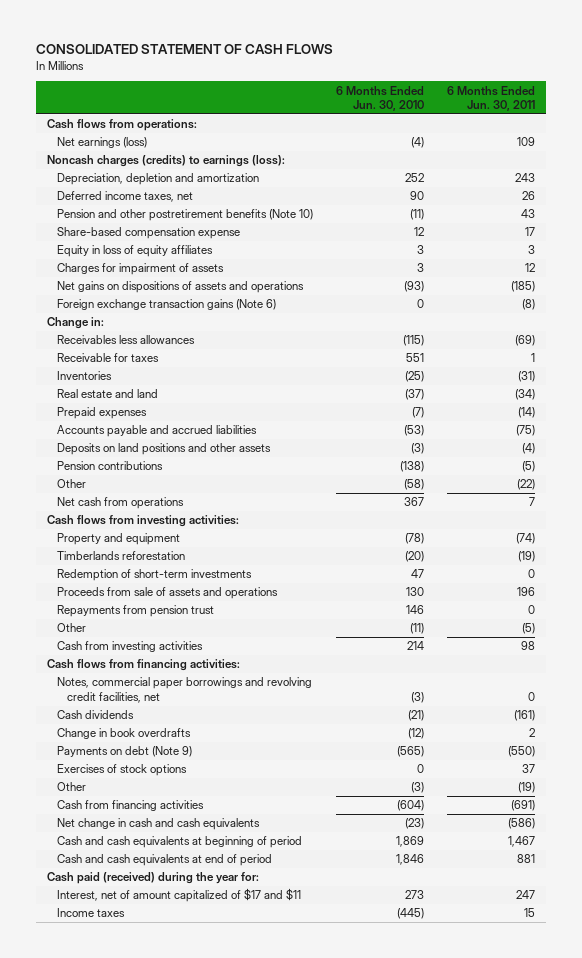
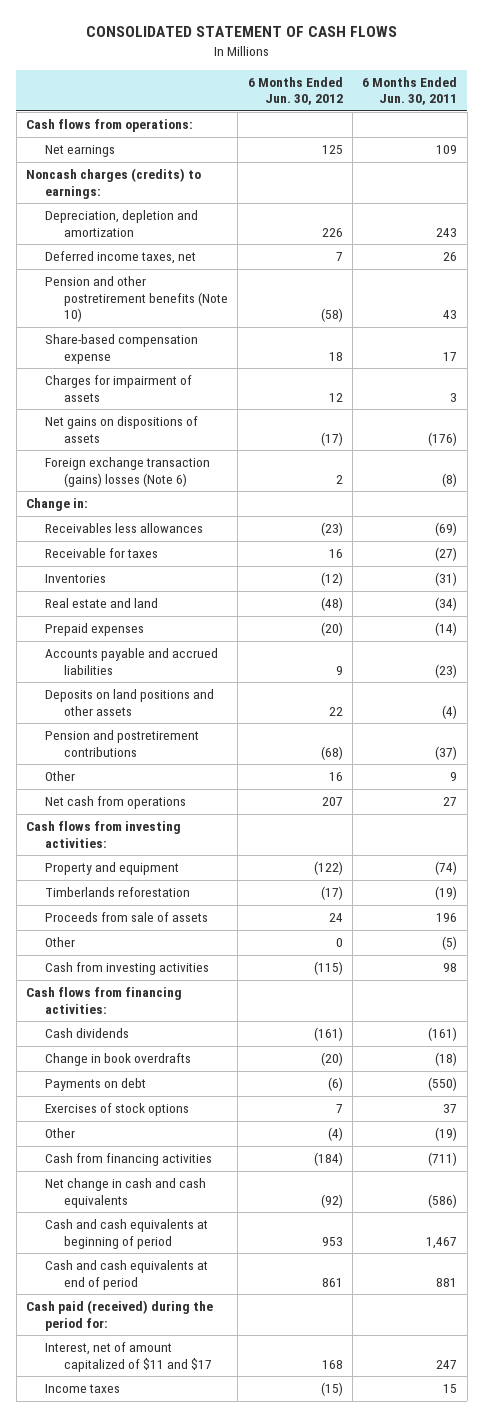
- | 6 Months Ended Jun. 30, 2010 | 6 Months Ended Jun. 30, 2011
+ | 6 Months Ended Jun. 30, 2012 | 6 Months Ended Jun. 30, 2011
- Net earnings (loss) | (4) | 109
- Noncash charges (credits) to earnings (loss):
+ Net earnings | 125 | 109
+ Noncash charges (credits) to earnings:
- Equity in loss of equity affiliates | 3 | 3
- Charges for impairment of assets | 3 | 12
- Net gains on dispositions of assets and operations | (93) | (185)
- Foreign exchange transaction gains (Note 6) | 0 | (8)
+ Charges for impairment of assets | 12 | 3
+ Net gains on dispositions of assets | (17) | (176)
+ Foreign exchange transaction (gains) losses (Note 6) | 2 | (8)
- Receivable for taxes | 551 | 1
+ Receivable for taxes | 16 | (27)
- Accounts payable and accrued liabilities | (53) | (75)
+ Accounts payable and accrued liabilities | 9 | (23)
- Pension contributions | (138) | (5)
- Other | (58) | (22)
- Net cash from operations | 367 | 7
+ Pension and postretirement contributions | (68) | (37)
+ Other | 16 | 9
+ Net cash from operations | 207 | 27
- Redemption of short-term investments | 47 | 0
- Proceeds from sale of assets and operations | 130 | 196
- Repayments from pension trust | 146 | 0
+ Proceeds from sale of assets | 24 | 196
- Notes, commercial paper borrowings and revolving credit facilities, net | (3) | 0
- Change in book overdrafts | (12) | 2
- Payments on debt (Note 9) | (565) | (550)
+ Change in book overdrafts | (20) | (18)
+ Payments on debt | (6) | (550)
- Cash from financing activities | (604) | (691)
+ Cash from financing activities | (184) | (711)
- Cash paid (received) during the year for:
- Interest, net of amount capitalized of $17 and $11 | 273 | 247
+ Cash paid (received) during the period for:
+ Interest, net of amount capitalized of $11 and $17 | 168 | 247

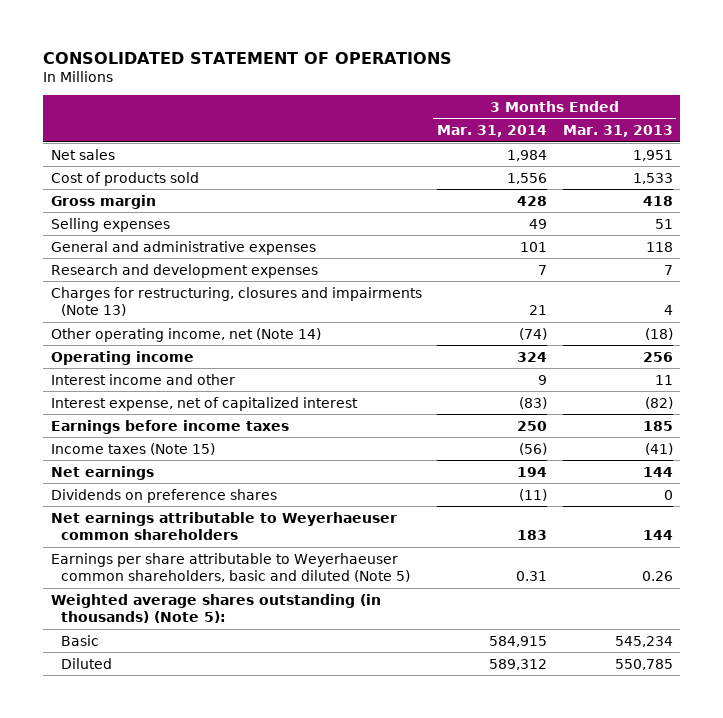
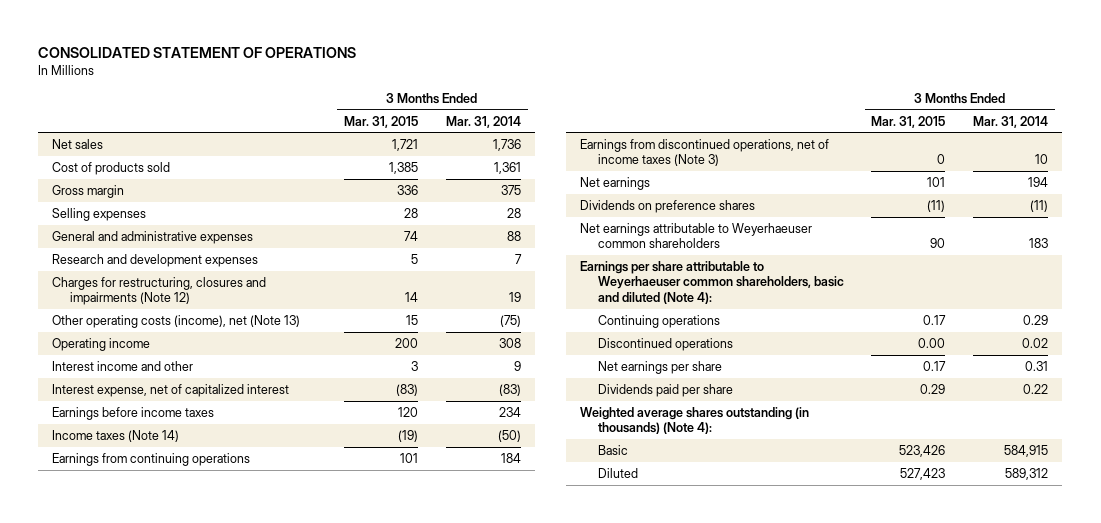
- | 3 Months Ended Mar. 31, 2014 | 3 Months Ended Mar. 31, 2013
+ | 3 Months Ended Mar. 31, 2015 | 3 Months Ended Mar. 31, 2014
- Net sales | 1,984 | 1,951
- Cost of products sold | 1,556 | 1,533
- Gross margin | 428 | 418
- Selling expenses | 49 | 51
- General and administrative expenses | 101 | 118
+ Net sales | 1,721 | 1,736
+ Cost of products sold | 1,385 | 1,361
+ Gross margin | 336 | 375
+ Selling expenses | 28 | 28
+ General and administrative expenses | 74 | 88
- Charges for restructuring, closures and impairments (Note 13) | 21 | 4
- Other operating income, net (Note 14) | (74) | (18)
- Operating income | 324 | 256
+ Charges for restructuring, closures and impairments (Note 12) | 14 | 19
+ Other operating costs (income), net (Note 13) | 15 | (75)
+ Operating income | 200 | 308
- Earnings before income taxes | 250 | 185
- Income taxes (Note 15) | (56) | (41)
+ Earnings before income taxes | 120 | 234
+ Income taxes (Note 14) | (19) | (50)
+ Earnings from continuing operations | 101 | 184
+ Earnings from discontinued operations, net of income taxes (Note 3) | 0 | 10
- Earnings per share attributable to Weyerhaeuser common shareholders, basic and diluted (Note 5) | 0.31 | 0.26
- Weighted average shares outstanding (in thousands) (Note 5):
+ Earnings per share attributable to Weyerhaeuser common shareholders, basic and diluted (Note 4):
+ Continuing operations | 0.17 | 0.29
+ Discontinued operations | 0.00 | 0.02
+ Net earnings per share | 0.17 | 0.31
+ Dividends paid per share | 0.29 | 0.22
+ Weighted average shares outstanding (in thousands) (Note 4):

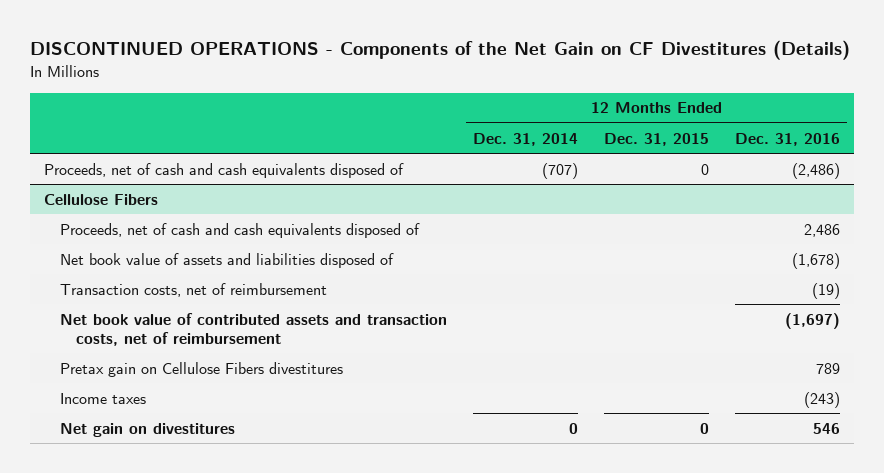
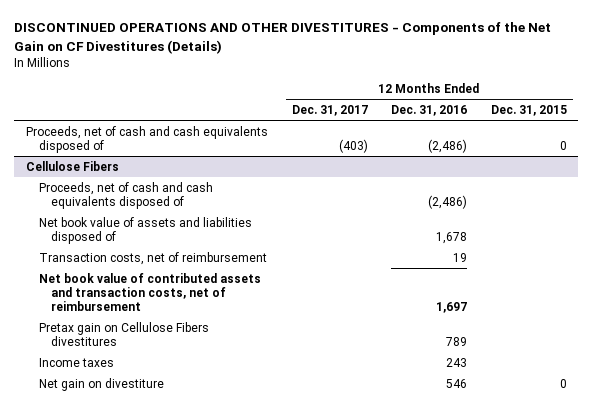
- DISCONTINUED OPERATIONS - Components of the Net Gain on CF Divestitures (Details)
+ DISCONTINUED OPERATIONS AND OTHER DIVESTITURES - Components of the Net Gain on CF Divestitures (Details)
- | 12 Months Ended Dec. 31, 2014 | 12 Months Ended Dec. 31, 2015 | 12 Months Ended Dec. 31, 2016
+ | 12 Months Ended Dec. 31, 2017 | 12 Months Ended Dec. 31, 2016 | 12 Months Ended Dec. 31, 2015
@ Cellulose Fibers
- Proceeds, net of cash and cash equivalents disposed of | | | 2,486
- Net book value of assets and liabilities disposed of | | | (1,678)
- Transaction costs, net of reimbursement | | | (19)
- Net book value of contributed assets and transaction costs, net of reimbursement | | | (1,697)
+ Proceeds, net of cash and cash equivalents disposed of | | (2,486) |
+ Net book value of assets and liabilities disposed of | | 1,678 |
+ Transaction costs, net of reimbursement | | 19 |
+ Net book value of contributed assets and transaction costs, net of reimbursement | | 1,697 |
- Income taxes | | | (243)
- Net gain on divestitures | 0 | 0 | 546
+ Income taxes | | 243 |
+ Net gain on divestiture | | 546 | 0

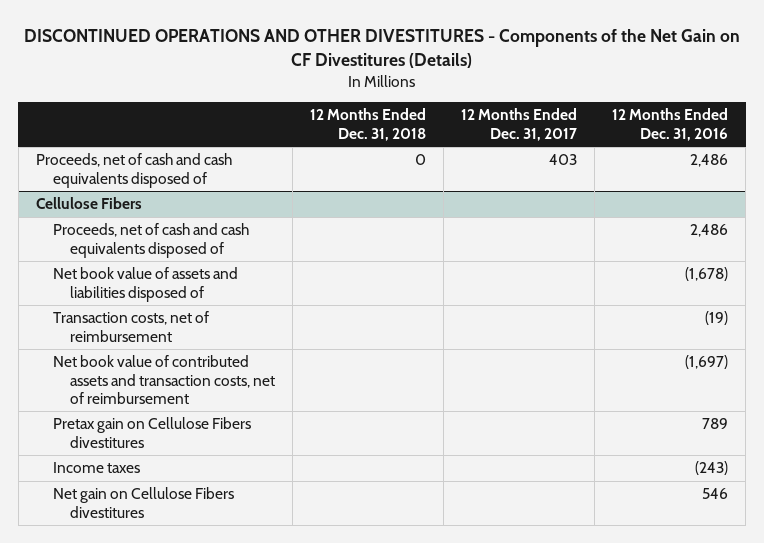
- | 12 Months Ended Dec. 31, 2017 | 12 Months Ended Dec. 31, 2016 | 12 Months Ended Dec. 31, 2015
+ | 12 Months Ended Dec. 31, 2018 | 12 Months Ended Dec. 31, 2017 | 12 Months Ended Dec. 31, 2016
- Proceeds, net of cash and cash equivalents disposed of | (403) | (2,486) | 0
+ Proceeds, net of cash and cash equivalents disposed of | 0 | 403 | 2,486
@ Cellulose Fibers
- Proceeds, net of cash and cash equivalents disposed of | | (2,486) |
- Net book value of assets and liabilities disposed of | | 1,678 |
- Transaction costs, net of reimbursement | | 19 |
- Net book value of contributed assets and transaction costs, net of reimbursement | | 1,697 |
+ Proceeds, net of cash and cash equivalents disposed of | | | 2,486
+ Net book value of assets and liabilities disposed of | | | (1,678)
+ Transaction costs, net of reimbursement | | | (19)
+ Net book value of contributed assets and transaction costs, net of reimbursement | | | (1,697)
- Income taxes | | 243 |
- Net gain on divestiture | | 546 | 0
+ Income taxes | | | (243)
+ Net gain on Cellulose Fibers divestitures | | | 546

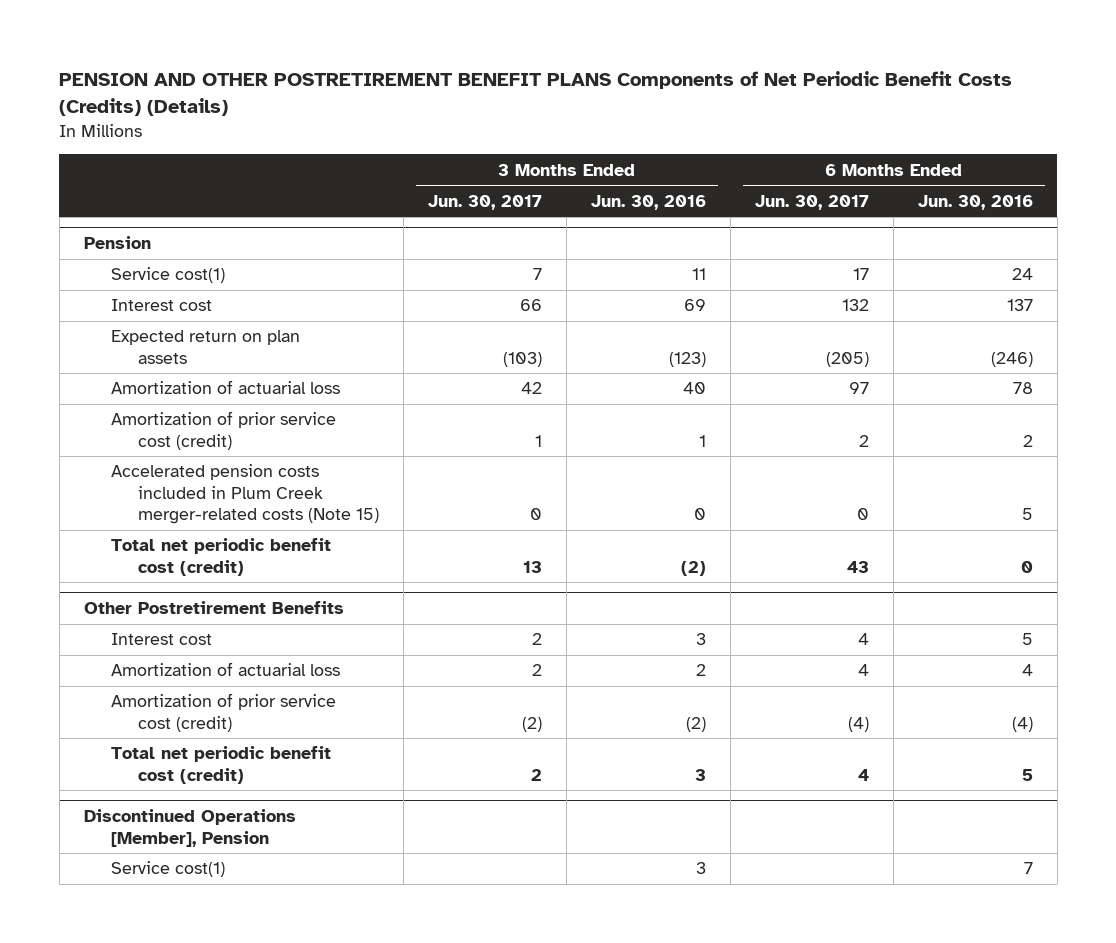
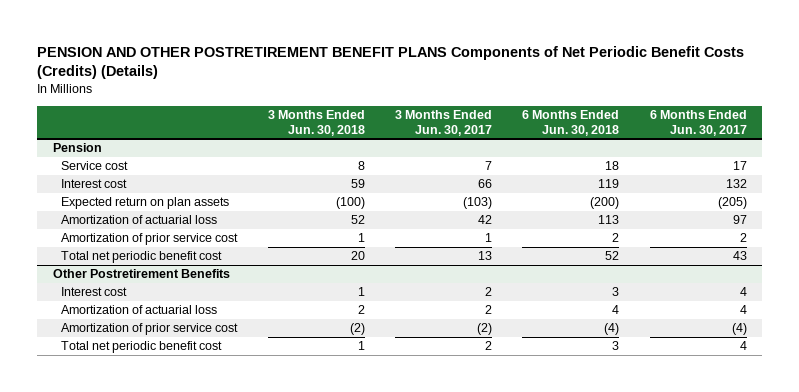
- | 3 Months Ended Jun. 30, 2017 | 3 Months Ended Jun. 30, 2016 | 6 Months Ended Jun. 30, 2017 | 6 Months Ended Jun. 30, 2016
+ | 3 Months Ended Jun. 30, 2018 | 3 Months Ended Jun. 30, 2017 | 6 Months Ended Jun. 30, 2018 | 6 Months Ended Jun. 30, 2017
@ Pension
- Service cost(1) | 7 | 11 | 17 | 24
+ Service cost | 8 | 7 | 18 | 17
- Amortization of prior service cost (credit) | 1 | 1 | 2 | 2
- Accelerated pension costs included in Plum Creek merger-related costs (Note 15) | 0 | 0 | 0 | 5
- Total net periodic benefit cost (credit) | 13 | (2) | 43 | 0
+ Amortization of prior service cost | 1 | 1 | 2 | 2
+ Total net periodic benefit cost | 20 | 13 | 52 | 43
@ Other Postretirement Benefits
- Amortization of prior service cost (credit) | (2) | (2) | (4) | (4)
- Total net periodic benefit cost (credit) | 2 | 3 | 4 | 5
- Discontinued Operations [Member], Pension
- Service cost(1) | | 3 | | 7
@ Other Postretirement Benefits
+ Amortization of prior service cost | (2) | (2) | (4) | (4)
+ Total net periodic benefit cost | 1 | 2 | 3 | 4

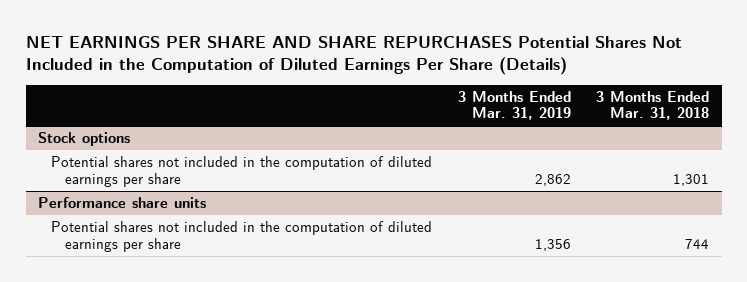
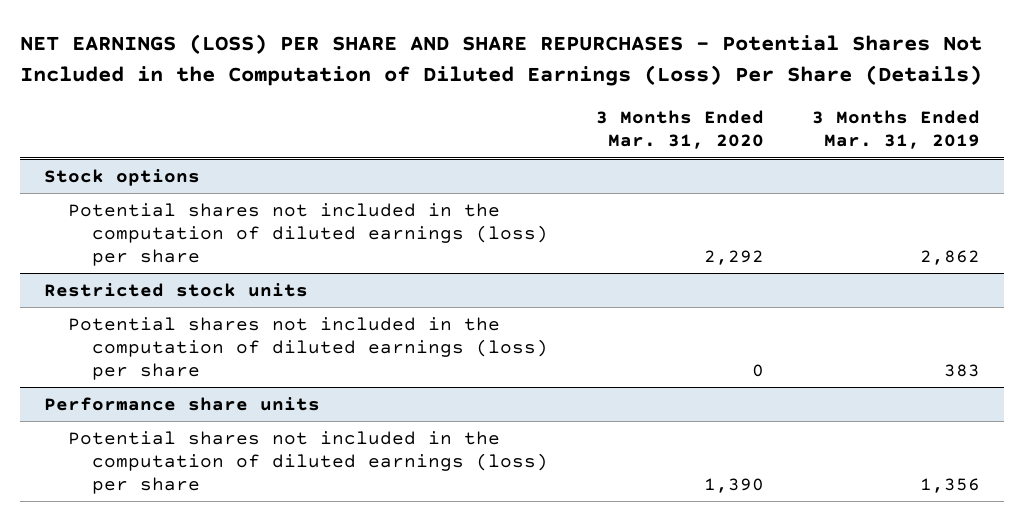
- NET EARNINGS PER SHARE AND SHARE REPURCHASES Potential Shares Not Included in the Computation of Diluted Earnings Per Share (Details)
+ NET EARNINGS (LOSS) PER SHARE AND SHARE REPURCHASES - Potential Shares Not Included in the Computation of Diluted Earnings (Loss) Per Share (Details)
- | 3 Months Ended Mar. 31, 2019 | 3 Months Ended Mar. 31, 2018
+ | 3 Months Ended Mar. 31, 2020 | 3 Months Ended Mar. 31, 2019
@ Stock options
- Potential shares not included in the computation of diluted earnings per share | 2,862 | 1,301
+ Potential shares not included in the computation of diluted earnings (loss) per share | 2,292 | 2,862
+ Restricted stock units
+ Potential shares not included in the computation of diluted earnings (loss) per share | 0 | 383
@ Performance share units
- Potential shares not included in the computation of diluted earnings per share | 1,356 | 744
+ Potential shares not included in the computation of diluted earnings (loss) per share | 1,390 | 1,356

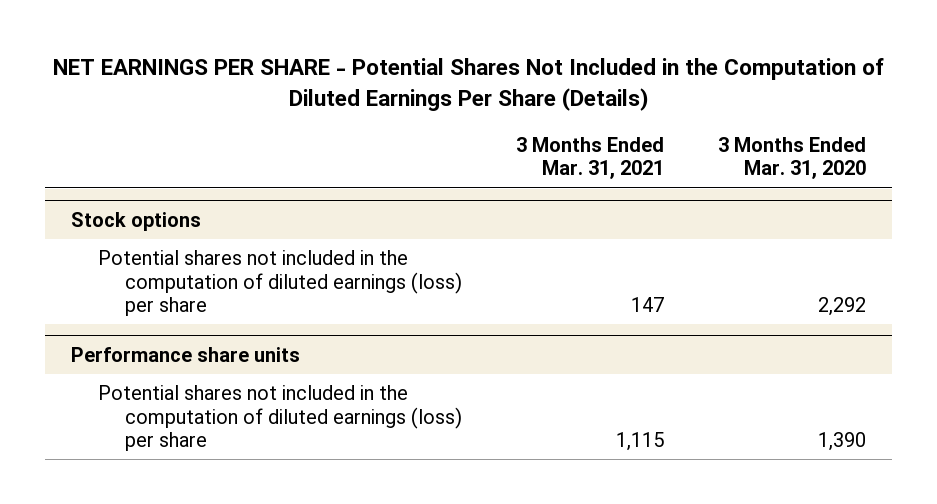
- NET EARNINGS (LOSS) PER SHARE AND SHARE REPURCHASES - Potential Shares Not Included in the Computation of Diluted Earnings (Loss) Per Share (Details)
+ NET EARNINGS PER SHARE - Potential Shares Not Included in the Computation of Diluted Earnings Per Share (Details)
- | 3 Months Ended Mar. 31, 2020 | 3 Months Ended Mar. 31, 2019
+ | 3 Months Ended Mar. 31, 2021 | 3 Months Ended Mar. 31, 2020
- Restricted stock units
- Potential shares not included in the computation of diluted earnings (loss) per share | 0 | 383

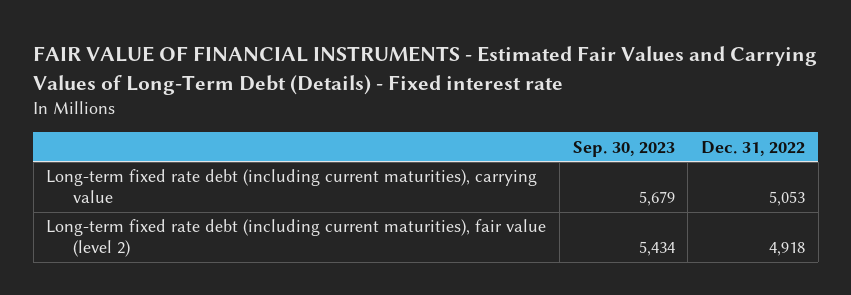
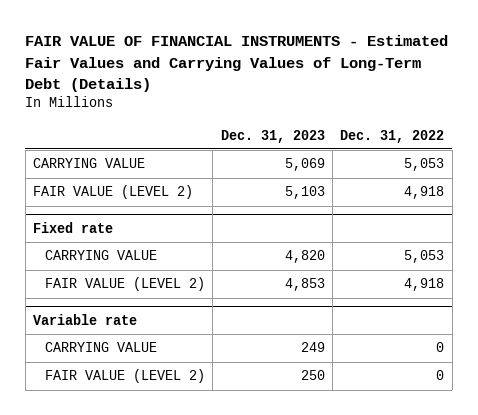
- FAIR VALUE OF FINANCIAL INSTRUMENTS - Estimated Fair Values and Carrying Values of Long-Term Debt (Details) - Fixed interest rate
+ FAIR VALUE OF FINANCIAL INSTRUMENTS - Estimated Fair Values and Carrying Values of Long-Term Debt (Details)
- | Sep. 30, 2023 | Dec. 31, 2022
+ | Dec. 31, 2023 | Dec. 31, 2022
- Long-term fixed rate debt (including current maturities), carrying value | 5,679 | 5,053
- Long-term fixed rate debt (including current maturities), fair value (level 2) | 5,434 | 4,918
+ CARRYING VALUE | 5,069 | 5,053
+ FAIR VALUE (LEVEL 2) | 5,103 | 4,918
+ Fixed rate
+ CARRYING VALUE | 4,820 | 5,053
+ FAIR VALUE (LEVEL 2) | 4,853 | 4,918
+ Variable rate
+ CARRYING VALUE | 249 | 0
+ FAIR VALUE (LEVEL 2) | 250 | 0

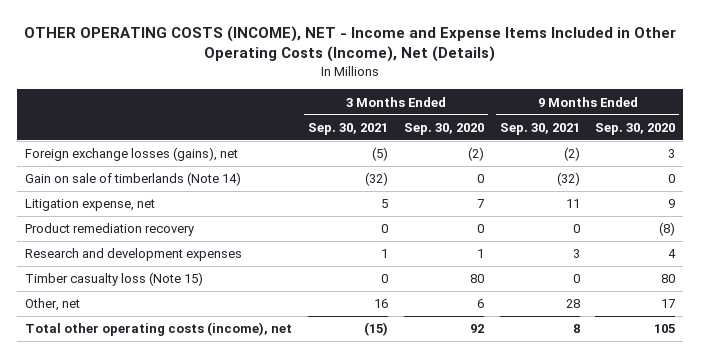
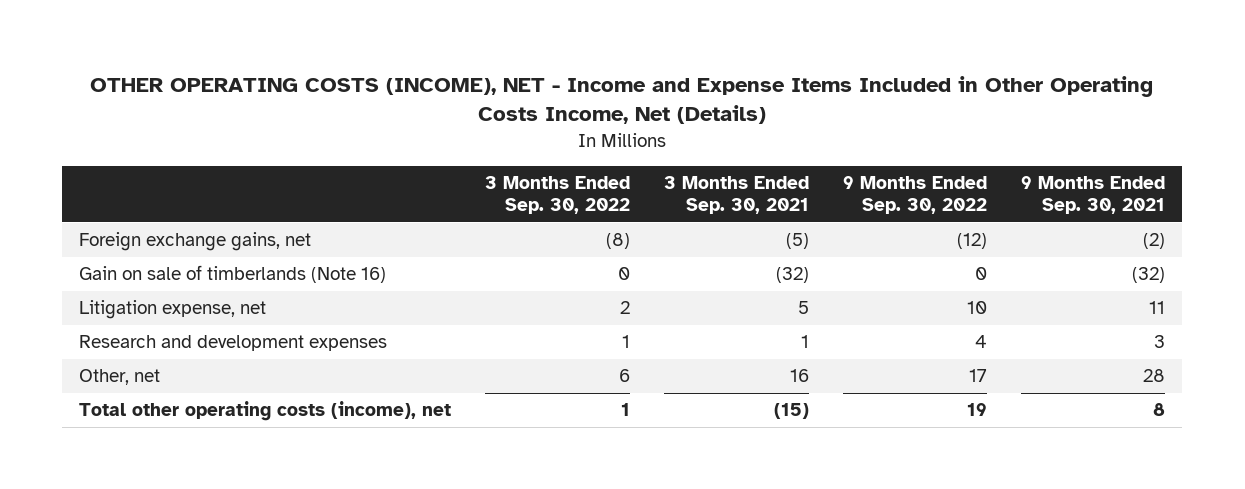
- OTHER OPERATING COSTS (INCOME), NET - Income and Expense Items Included in Other Operating Costs (Income), Net (Details)
+ OTHER OPERATING COSTS (INCOME), NET - Income and Expense Items Included in Other Operating Costs Income, Net (Details)
- | 3 Months Ended Sep. 30, 2021 | 3 Months Ended Sep. 30, 2020 | 9 Months Ended Sep. 30, 2021 | 9 Months Ended Sep. 30, 2020
+ | 3 Months Ended Sep. 30, 2022 | 3 Months Ended Sep. 30, 2021 | 9 Months Ended Sep. 30, 2022 | 9 Months Ended Sep. 30, 2021
- Foreign exchange losses (gains), net | (5) | (2) | (2) | 3
- Gain on sale of timberlands (Note 14) | (32) | 0 | (32) | 0
+ Foreign exchange gains, net | (8) | (5) | (12) | (2)
+ Gain on sale of timberlands (Note 16) | 0 | (32) | 0 | (32)
- Product remediation recovery | 0 | 0 | 0 | (8)
- Timber casualty loss (Note 15) | 0 | 80 | 0 | 80

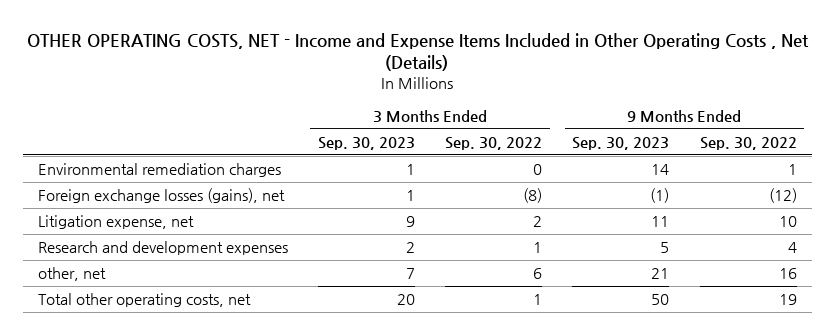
- OTHER OPERATING COSTS (INCOME), NET - Income and Expense Items Included in Other Operating Costs Income, Net (Details)
+ OTHER OPERATING COSTS, NET - Income and Expense Items Included in Other Operating Costs , Net (Details)
- | 3 Months Ended Sep. 30, 2022 | 3 Months Ended Sep. 30, 2021 | 9 Months Ended Sep. 30, 2022 | 9 Months Ended Sep. 30, 2021
+ | 3 Months Ended Sep. 30, 2023 | 3 Months Ended Sep. 30, 2022 | 9 Months Ended Sep. 30, 2023 | 9 Months Ended Sep. 30, 2022
- Foreign exchange gains, net | (8) | (5) | (12) | (2)
- Gain on sale of timberlands (Note 16) | 0 | (32) | 0 | (32)
+ Environmental remediation charges | 1 | 0 | 14 | 1
+ Foreign exchange losses (gains), net | 1 | (8) | (1) | (12)
- Other, net | 6 | 16 | 17 | 28
- Total other operating costs (income), net | 1 | (15) | 19 | 8
+ other, net | 7 | 6 | 21 | 16
+ Total other operating costs, net | 20 | 1 | 50 | 19

